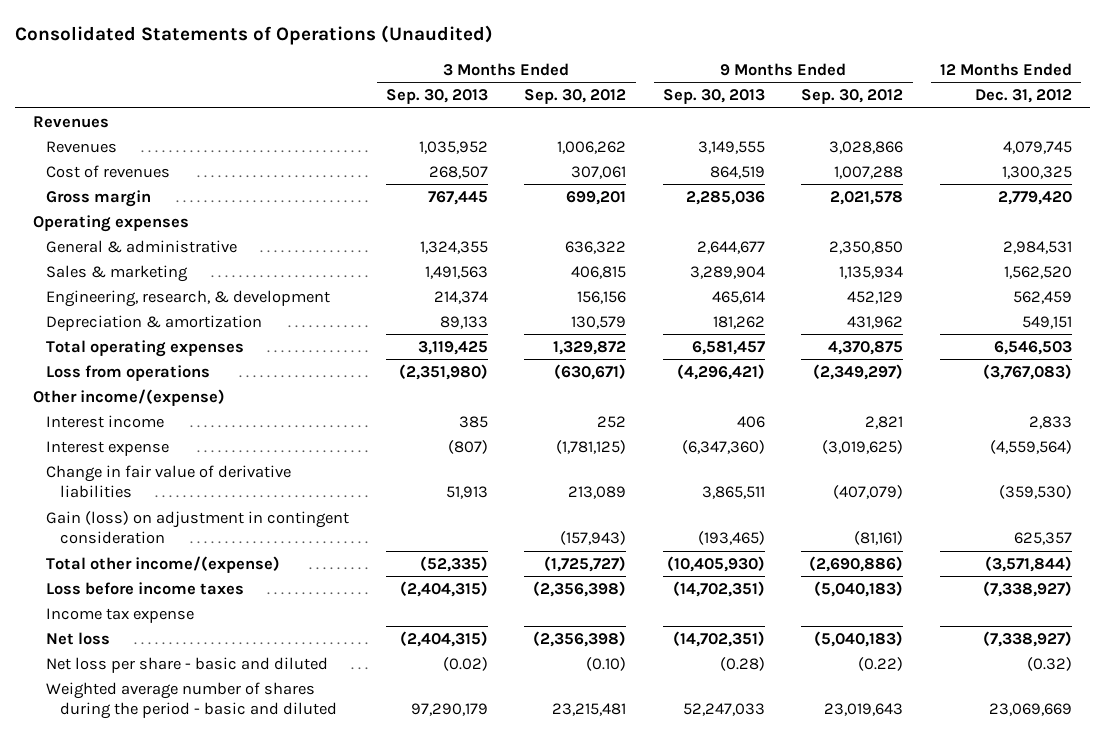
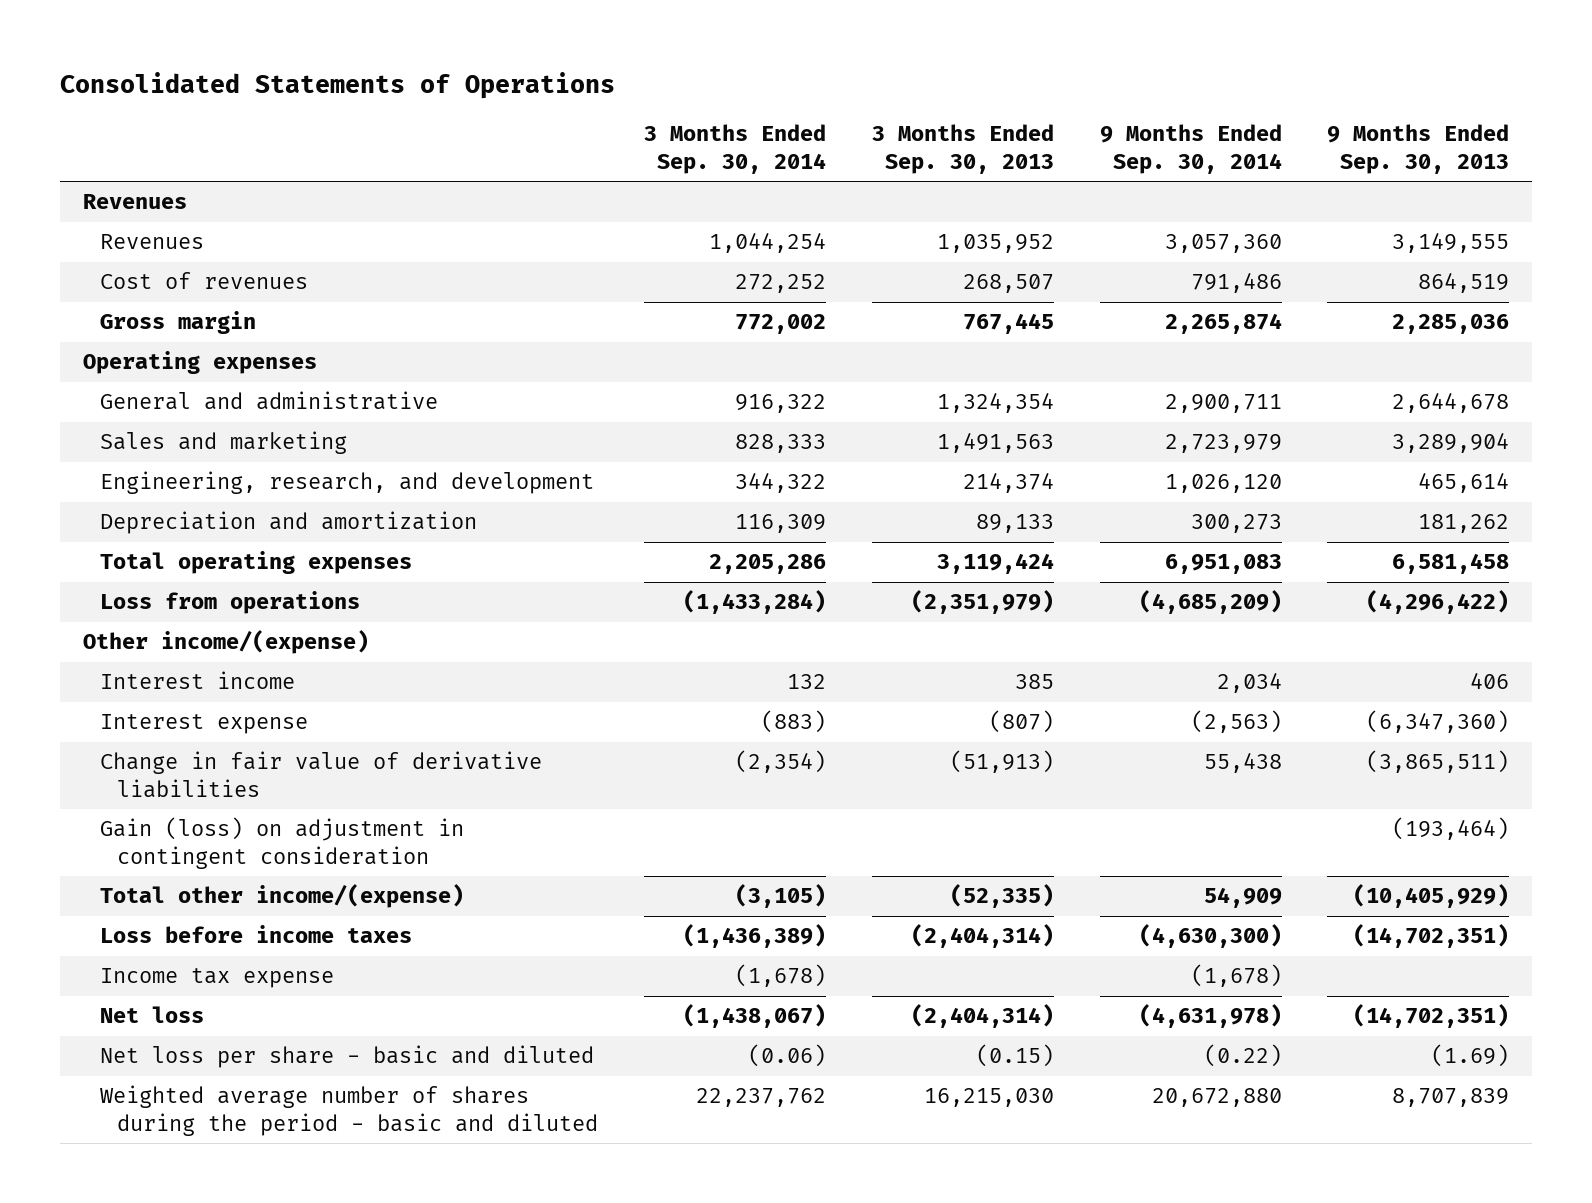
- Consolidated Statements of Operations (Unaudited)
+ Consolidated Statements of Operations
- | 3 Months Ended Sep. 30, 2013 | 3 Months Ended Sep. 30, 2012 | 9 Months Ended Sep. 30, 2013 | 9 Months Ended Sep. 30, 2012 | 12 Months Ended Dec. 31, 2012
+ | 3 Months Ended Sep. 30, 2014 | 3 Months Ended Sep. 30, 2013 | 9 Months Ended Sep. 30, 2014 | 9 Months Ended Sep. 30, 2013
- General & administrative | 1,324,355 | 636,322 | 2,644,677 | 2,350,850 | 2,984,531
- Sales & marketing | 1,491,563 | 406,815 | 3,289,904 | 1,135,934 | 1,562,520
- Engineering, research, & development | 214,374 | 156,156 | 465,614 | 452,129 | 562,459
- Depreciation & amortization | 89,133 | 130,579 | 181,262 | 431,962 | 549,151
- Total operating expenses | 3,119,425 | 1,329,872 | 6,581,457 | 4,370,875 | 6,546,503
- Loss from operations | (2,351,980) | (630,671) | (4,296,421) | (2,349,297) | (3,767,083)
+ General and administrative | 916,322 | 1,324,354 | 2,900,711 | 2,644,678
+ Sales and marketing | 828,333 | 1,491,563 | 2,723,979 | 3,289,904
+ Engineering, research, and development | 344,322 | 214,374 | 1,026,120 | 465,614
+ Depreciation and amortization | 116,309 | 89,133 | 300,273 | 181,262
+ Total operating expenses | 2,205,286 | 3,119,424 | 6,951,083 | 6,581,458
+ Loss from operations | (1,433,284) | (2,351,979) | (4,685,209) | (4,296,422)
- Change in fair value of derivative liabilities | 51,913 | 213,089 | 3,865,511 | (407,079) | (359,530)
- Gain (loss) on adjustment in contingent consideration | | (157,943) | (193,465) | (81,161) | 625,357
- Total other income/(expense) | (52,335) | (1,725,727) | (10,405,930) | (2,690,886) | (3,571,844)
- Loss before income taxes | (2,404,315) | (2,356,398) | (14,702,351) | (5,040,183) | (7,338,927)
+ Change in fair value of derivative liabilities | (2,354) | (51,913) | 55,438 | (3,865,511)
+ Gain (loss) on adjustment in contingent consideration | | | | (193,464)
+ Total other income/(expense) | (3,105) | (52,335) | 54,909 | (10,405,929)
+ Loss before income taxes | (1,436,389) | (2,404,314) | (4,630,300) | (14,702,351)
- Net loss | (2,404,315) | (2,356,398) | (14,702,351) | (5,040,183) | (7,338,927)
- Net loss per share - basic and diluted | (0.02) | (0.10) | (0.28) | (0.22) | (0.32)
- Weighted average number of shares during the period - basic and diluted | 97,290,179 | 23,215,481 | 52,247,033 | 23,019,643 | 23,069,669
+ Net loss | (1,438,067) | (2,404,314) | (4,631,978) | (14,702,351)
+ Net loss per share - basic and diluted | (0.06) | (0.15) | (0.22) | (1.69)
+ Weighted average number of shares during the period - basic and diluted | 22,237,762 | 16,215,030 | 20,672,880 | 8,707,839

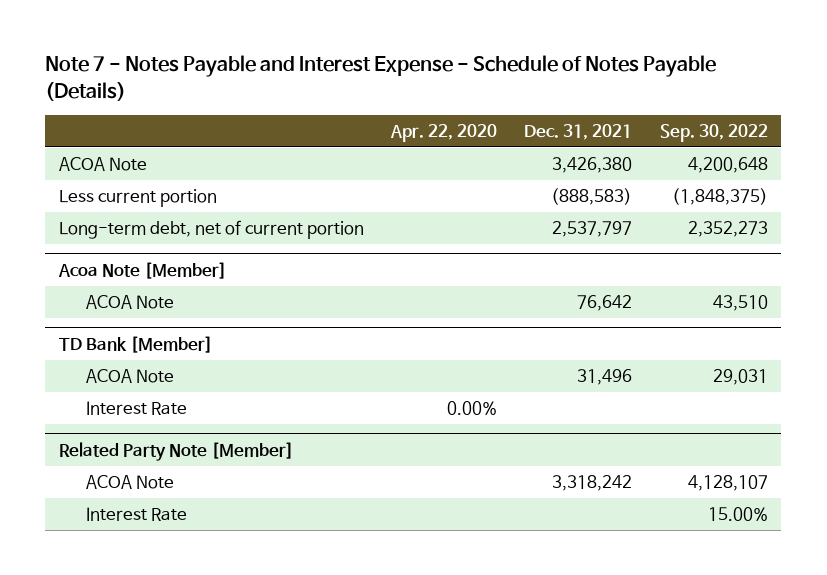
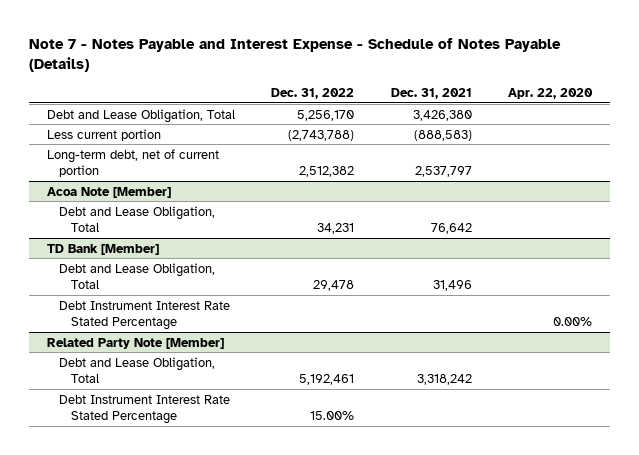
- | Apr. 22, 2020 | Dec. 31, 2021 | Sep. 30, 2022
+ | Dec. 31, 2022 | Dec. 31, 2021 | Apr. 22, 2020
- ACOA Note | | 3,426,380 | 4,200,648
+ Debt and Lease Obligation, Total | 5,256,170 | 3,426,380 |
@ Acoa Note [Member]
- ACOA Note | | 76,642 | 43,510
+ Debt and Lease Obligation, Total | 34,231 | 76,642 |
@ TD Bank [Member]
- ACOA Note | | 31,496 | 29,031
- Interest Rate | 0.00% | |
+ Debt and Lease Obligation, Total | 29,478 | 31,496 |
+ Debt Instrument Interest Rate Stated Percentage | | | 0.00%
@ Related Party Note [Member]
- ACOA Note | | 3,318,242 | 4,128,107
- Interest Rate | | | 15.00%
+ Debt and Lease Obligation, Total | 5,192,461 | 3,318,242 |
+ Debt Instrument Interest Rate Stated Percentage | 15.00% | |

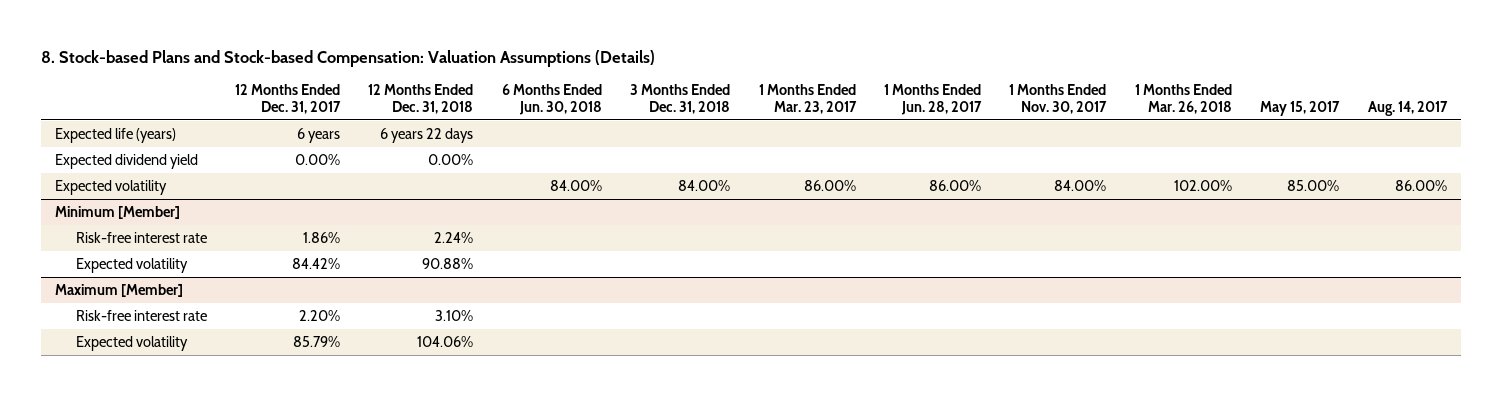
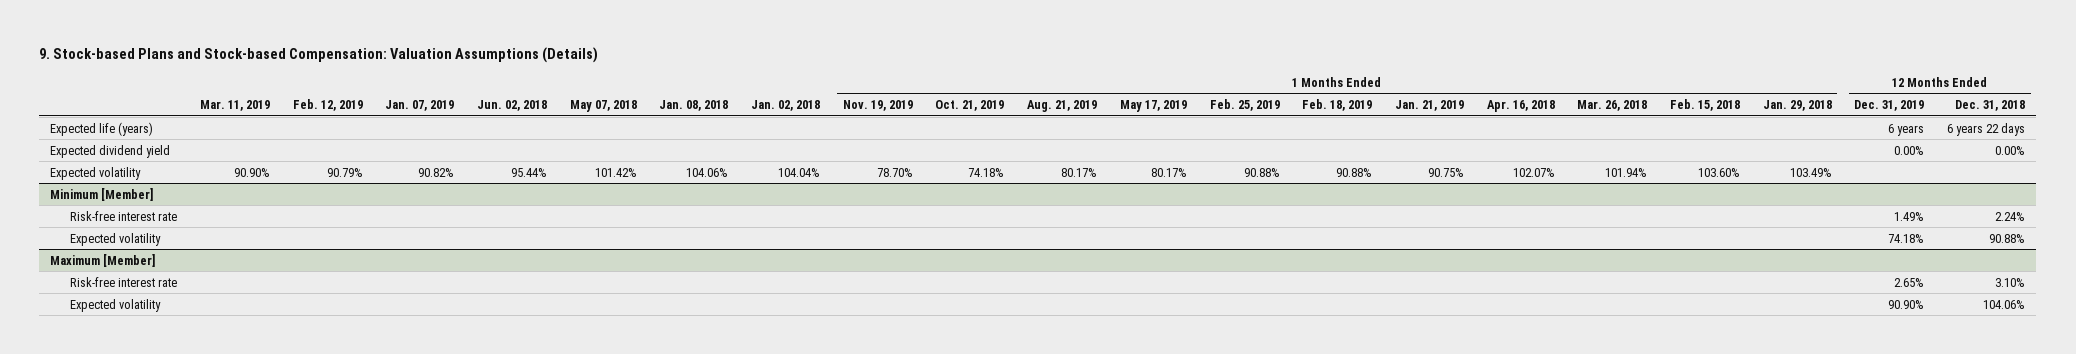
- 8. Stock-based Plans and Stock-based Compensation: Valuation Assumptions (Details)
+ 9. Stock-based Plans and Stock-based Compensation: Valuation Assumptions (Details)
- | 12 Months Ended Dec. 31, 2017 | 12 Months Ended Dec. 31, 2018 | 6 Months Ended Jun. 30, 2018 | 3 Months Ended Dec. 31, 2018 | 1 Months Ended Mar. 23, 2017 | 1 Months Ended Jun. 28, 2017 | 1 Months Ended Nov. 30, 2017 | 1 Months Ended Mar. 26, 2018 | May 15, 2017 | Aug. 14, 2017
+ | Mar. 11, 2019 | Feb. 12, 2019 | Jan. 07, 2019 | Jun. 02, 2018 | May 07, 2018 | Jan. 08, 2018 | Jan. 02, 2018 | 1 Months Ended Nov. 19, 2019 | 1 Months Ended Oct. 21, 2019 | 1 Months Ended Aug. 21, 2019 | 1 Months Ended May 17, 2019 | 1 Months Ended Feb. 25, 2019 | 1 Months Ended Feb. 18, 2019 | 1 Months Ended Jan. 21, 2019 | 1 Months Ended Apr. 16, 2018 | 1 Months Ended Mar. 26, 2018 | 1 Months Ended Feb. 15, 2018 | 1 Months Ended Jan. 29, 2018 | 12 Months Ended Dec. 31, 2019 | 12 Months Ended Dec. 31, 2018
- Expected volatility | | | 84.00% | 84.00% | 86.00% | 86.00% | 84.00% | 102.00% | 85.00% | 86.00%
+ Expected volatility | 90.90% | 90.79% | 90.82% | 95.44% | 101.42% | 104.06% | 104.04% | 78.70% | 74.18% | 80.17% | 80.17% | 90.88% | 90.88% | 90.75% | 102.07% | 101.94% | 103.60% | 103.49% | |

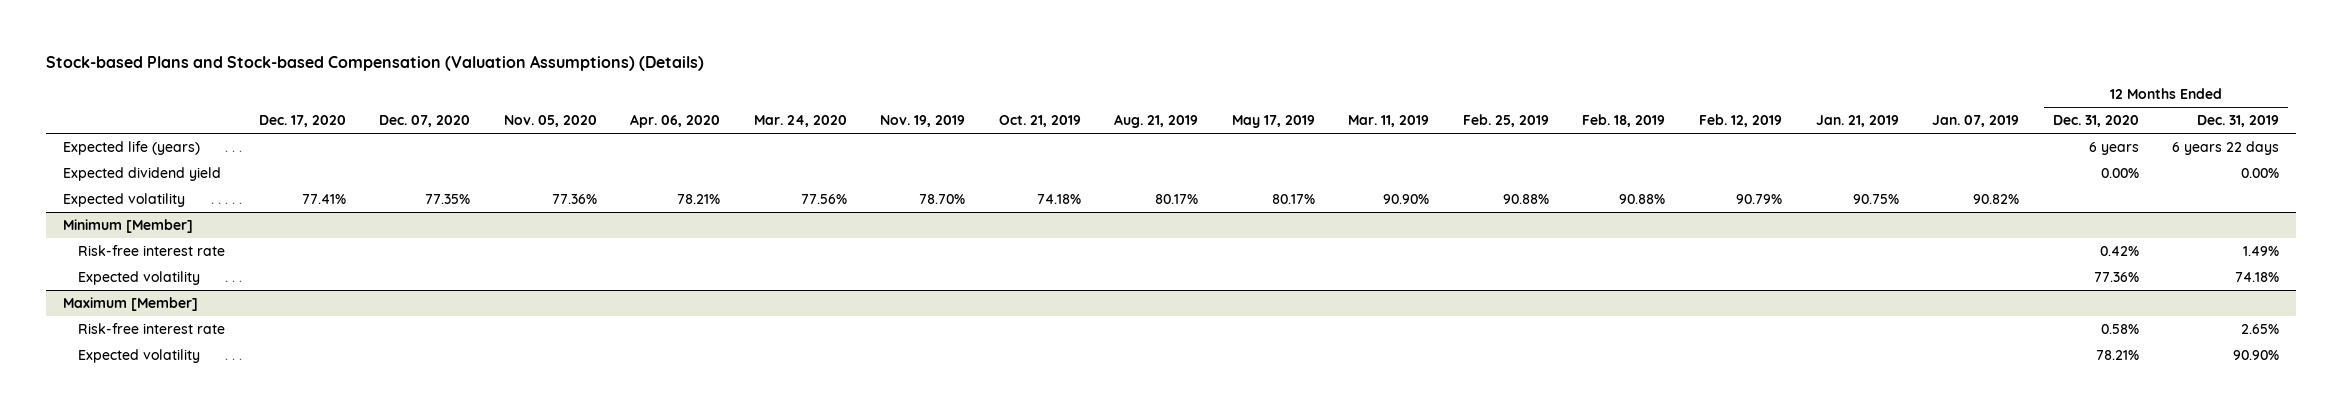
- 9. Stock-based Plans and Stock-based Compensation: Valuation Assumptions (Details)
+ Stock-based Plans and Stock-based Compensation (Valuation Assumptions) (Details)
- | Mar. 11, 2019 | Feb. 12, 2019 | Jan. 07, 2019 | Jun. 02, 2018 | May 07, 2018 | Jan. 08, 2018 | Jan. 02, 2018 | 1 Months Ended Nov. 19, 2019 | 1 Months Ended Oct. 21, 2019 | 1 Months Ended Aug. 21, 2019 | 1 Months Ended May 17, 2019 | 1 Months Ended Feb. 25, 2019 | 1 Months Ended Feb. 18, 2019 | 1 Months Ended Jan. 21, 2019 | 1 Months Ended Apr. 16, 2018 | 1 Months Ended Mar. 26, 2018 | 1 Months Ended Feb. 15, 2018 | 1 Months Ended Jan. 29, 2018 | 12 Months Ended Dec. 31, 2019 | 12 Months Ended Dec. 31, 2018
+ | Dec. 17, 2020 | Dec. 07, 2020 | Nov. 05, 2020 | Apr. 06, 2020 | Mar. 24, 2020 | Nov. 19, 2019 | Oct. 21, 2019 | Aug. 21, 2019 | May 17, 2019 | Mar. 11, 2019 | Feb. 25, 2019 | Feb. 18, 2019 | Feb. 12, 2019 | Jan. 21, 2019 | Jan. 07, 2019 | 12 Months Ended Dec. 31, 2020 | 12 Months Ended Dec. 31, 2019
- Expected life (years) | | | | | | | | | | | | | | | | | | | 6 years | 6 years 22 days
+ Expected life (years) | | | | | | | | | | | | | | | | 6 years | 6 years 22 days

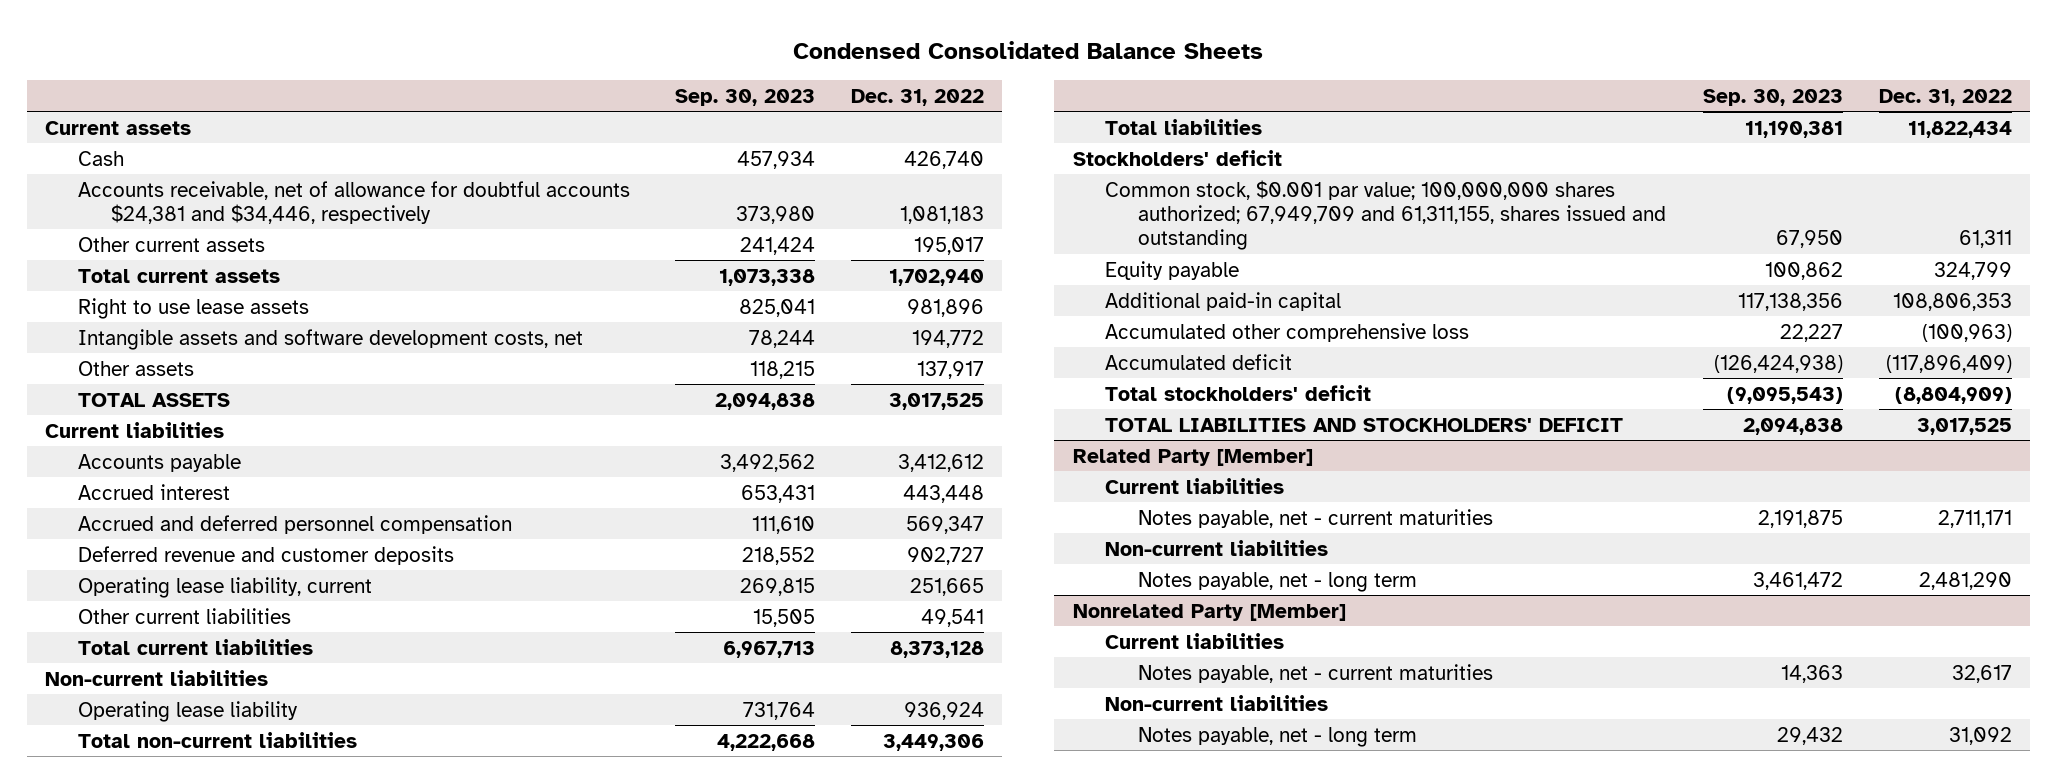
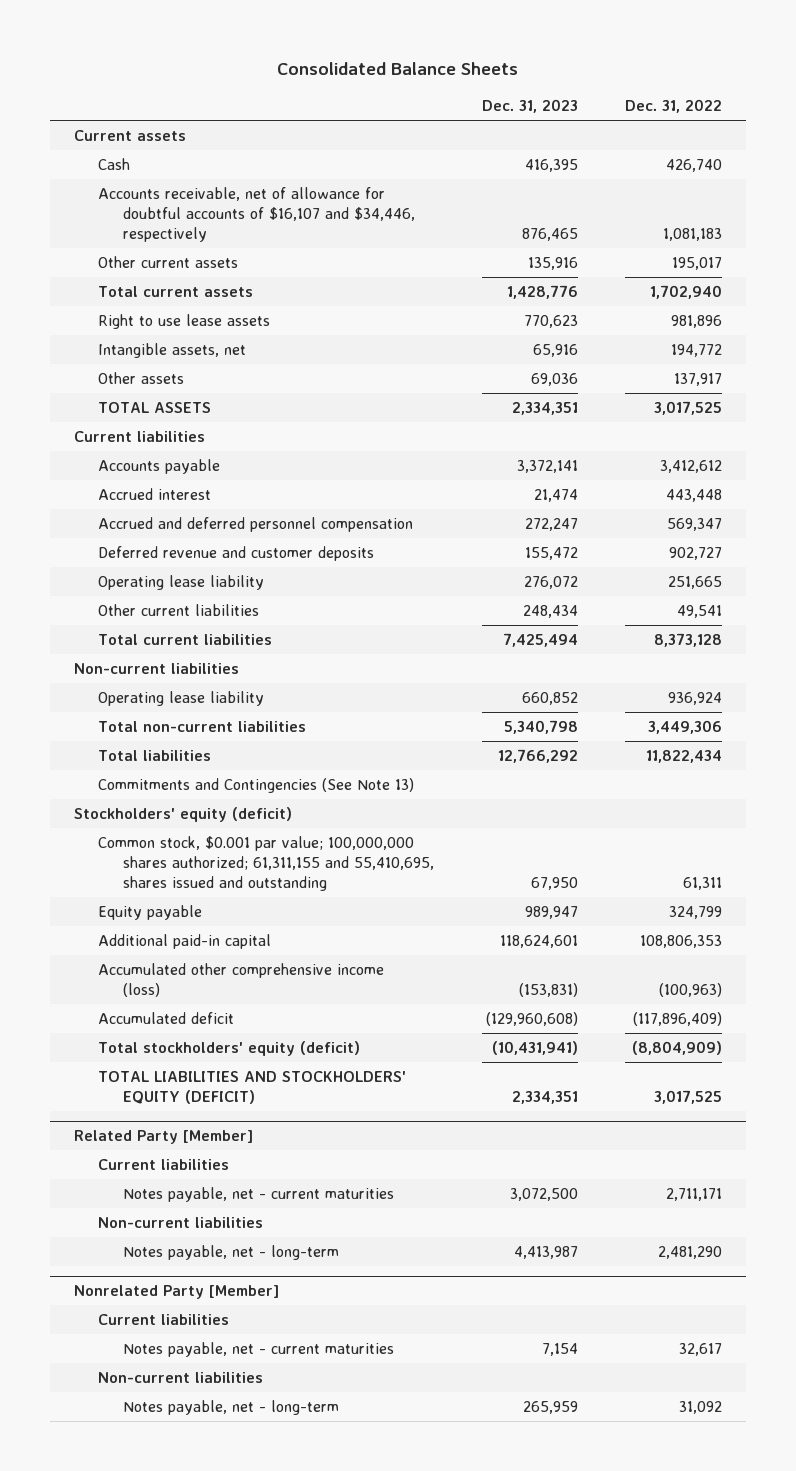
- Condensed Consolidated Balance Sheets
+ Consolidated Balance Sheets
- | Sep. 30, 2023 | Dec. 31, 2022
+ | Dec. 31, 2023 | Dec. 31, 2022
- Accounts receivable, net of allowance for doubtful accounts $24,381 and $34,446, respectively | 373,980 | 1,081,183
+ Accounts receivable, net of allowance for doubtful accounts of $16,107 and $34,446, respectively | 876,465 | 1,081,183
- Intangible assets and software development costs, net | 78,244 | 194,772
+ Intangible assets, net | 65,916 | 194,772
- Operating lease liability, current | 269,815 | 251,665
+ Operating lease liability | 276,072 | 251,665
- Stockholders' deficit
- Common stock, $0.001 par value; 100,000,000 shares authorized; 67,949,709 and 61,311,155, shares issued and outstanding | 67,950 | 61,311
+ Commitments and Contingencies (See Note 13)
+ Stockholders' equity (deficit)
+ Common stock, $0.001 par value; 100,000,000 shares authorized; 61,311,155 and 55,410,695, shares issued and outstanding | 67,950 | 61,311
- Accumulated other comprehensive loss | 22,227 | (100,963)
+ Accumulated other comprehensive income (loss) | (153,831) | (100,963)
- Total stockholders' deficit | (9,095,543) | (8,804,909)
- TOTAL LIABILITIES AND STOCKHOLDERS' DEFICIT | 2,094,838 | 3,017,525
+ Total stockholders' equity (deficit) | (10,431,941) | (8,804,909)
+ TOTAL LIABILITIES AND STOCKHOLDERS' EQUITY (DEFICIT) | 2,334,351 | 3,017,525
@ Related Party [Member]
- Notes payable, net - long term | 3,461,472 | 2,481,290
+ Notes payable, net - long-term | 4,413,987 | 2,481,290
@ Nonrelated Party [Member]
- Notes payable, net - long term | 29,432 | 31,092
+ Notes payable, net - long-term | 265,959 | 31,092

